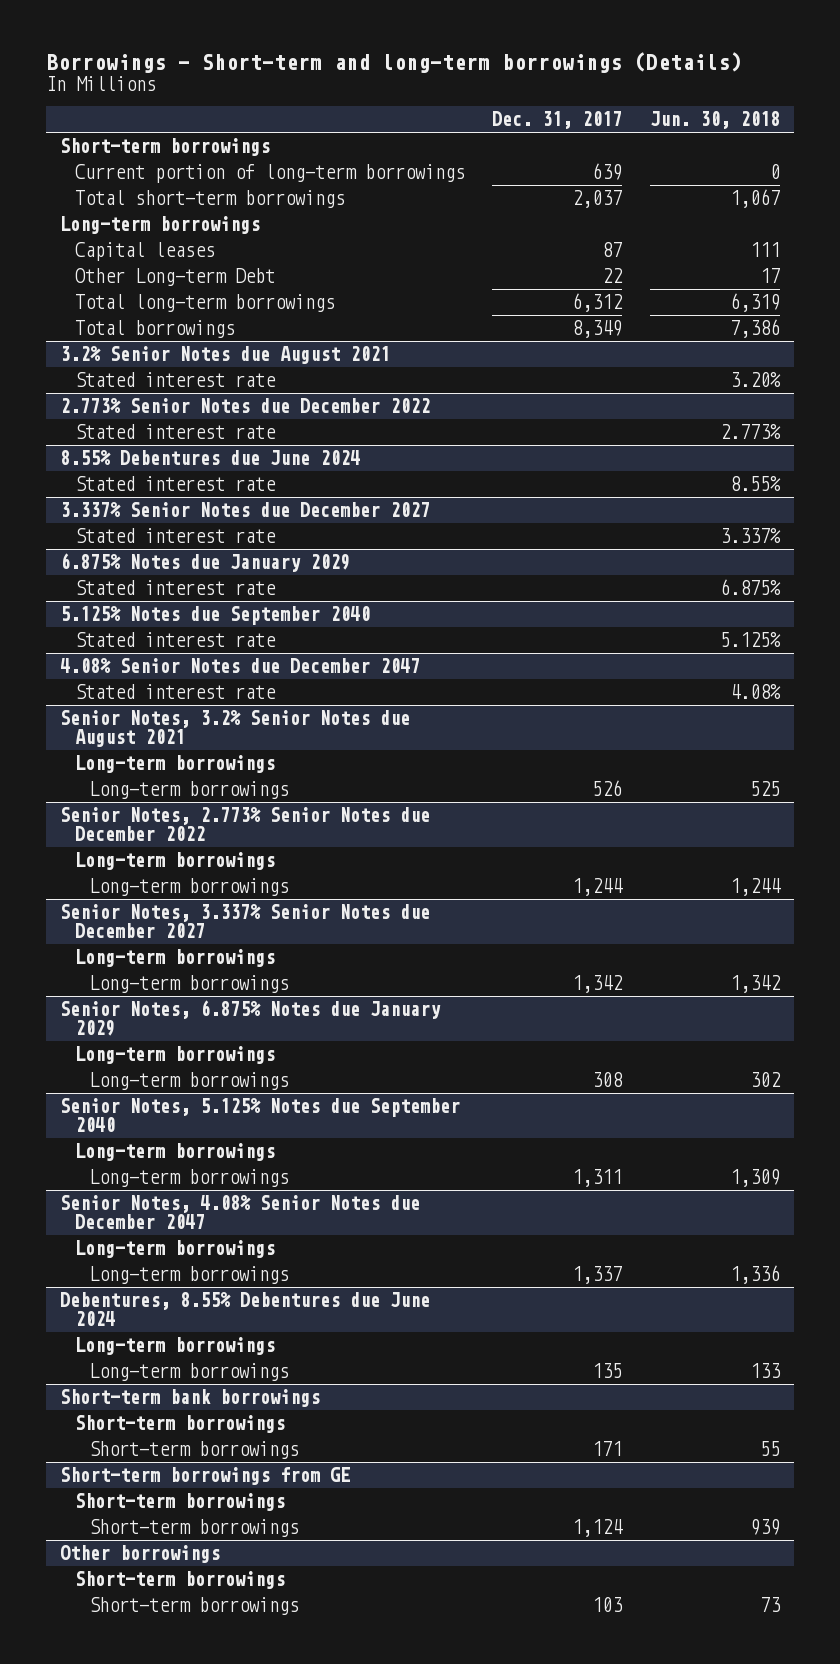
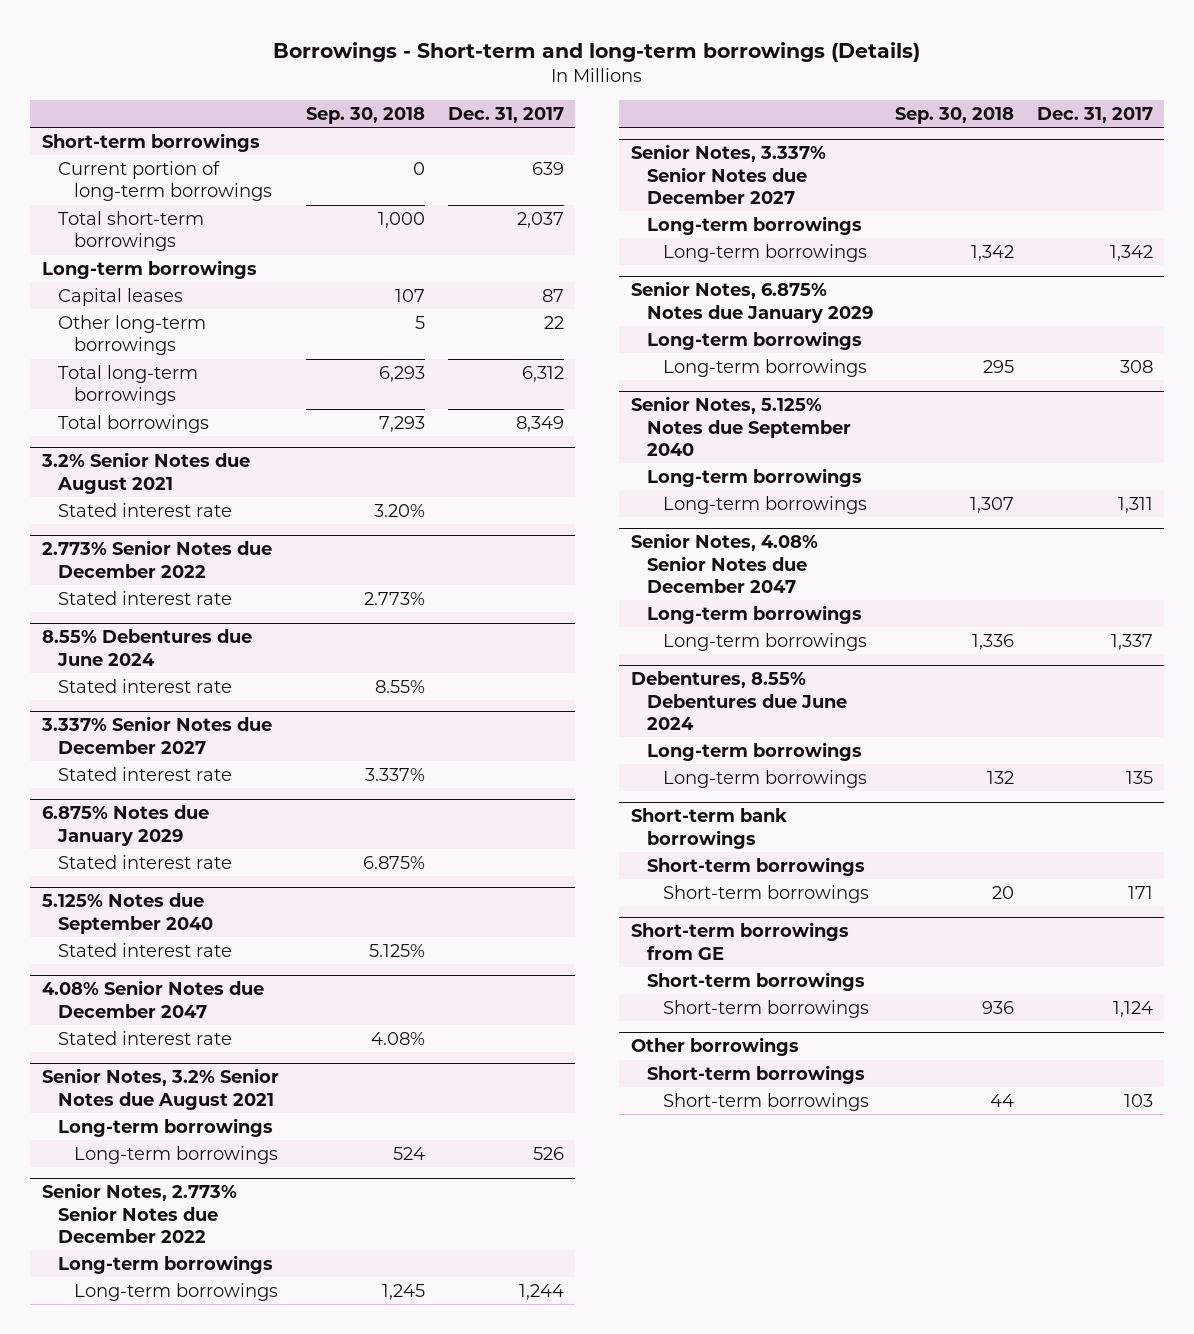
- | Dec. 31, 2017 | Jun. 30, 2018
+ | Sep. 30, 2018 | Dec. 31, 2017
- Other Long-term Debt | 22 | 17
+ Other long-term borrowings | 5 | 22

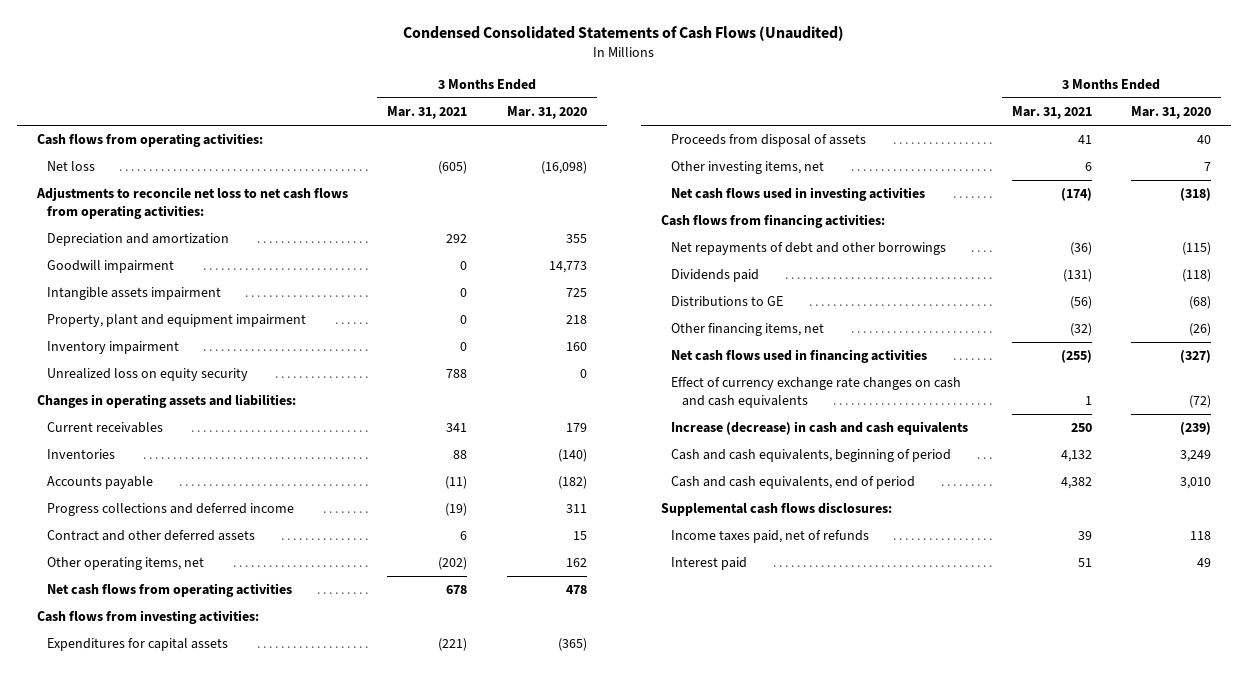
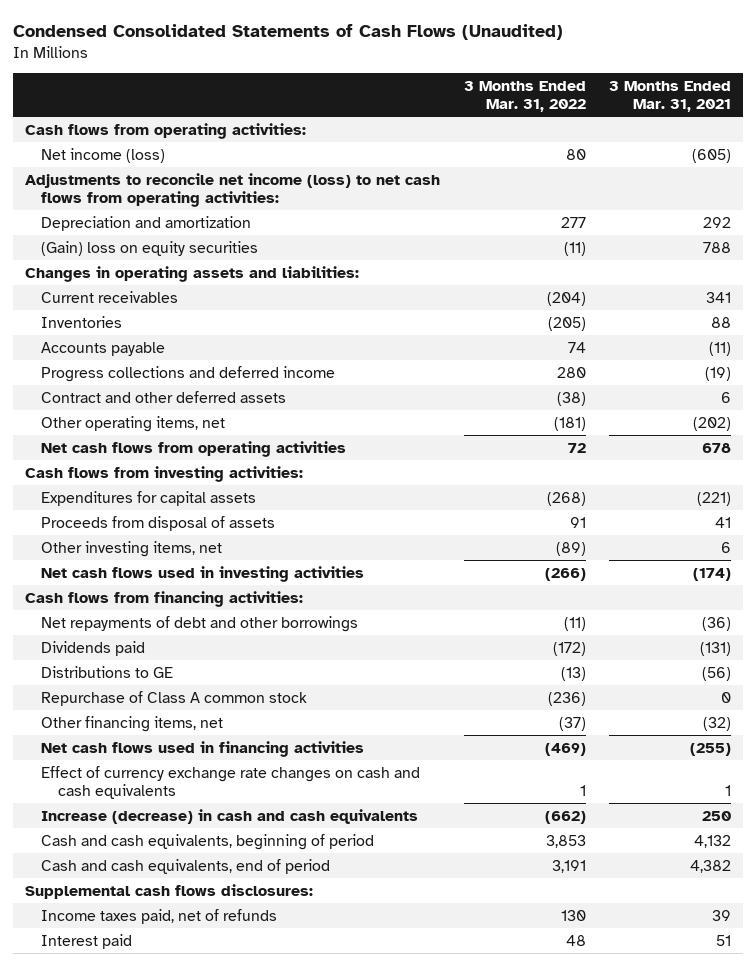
- | 3 Months Ended Mar. 31, 2021 | 3 Months Ended Mar. 31, 2020
+ | 3 Months Ended Mar. 31, 2022 | 3 Months Ended Mar. 31, 2021
- Net loss | (605) | (16,098)
- Adjustments to reconcile net loss to net cash flows from operating activities:
+ Net income (loss) | 80 | (605)
+ Adjustments to reconcile net income (loss) to net cash flows from operating activities:
- Goodwill impairment | 0 | 14,773
- Intangible assets impairment | 0 | 725
- Property, plant and equipment impairment | 0 | 218
- Inventory impairment | 0 | 160
- Unrealized loss on equity security | 788 | 0
+ (Gain) loss on equity securities | (11) | 788
+ Repurchase of Class A common stock | (236) | 0

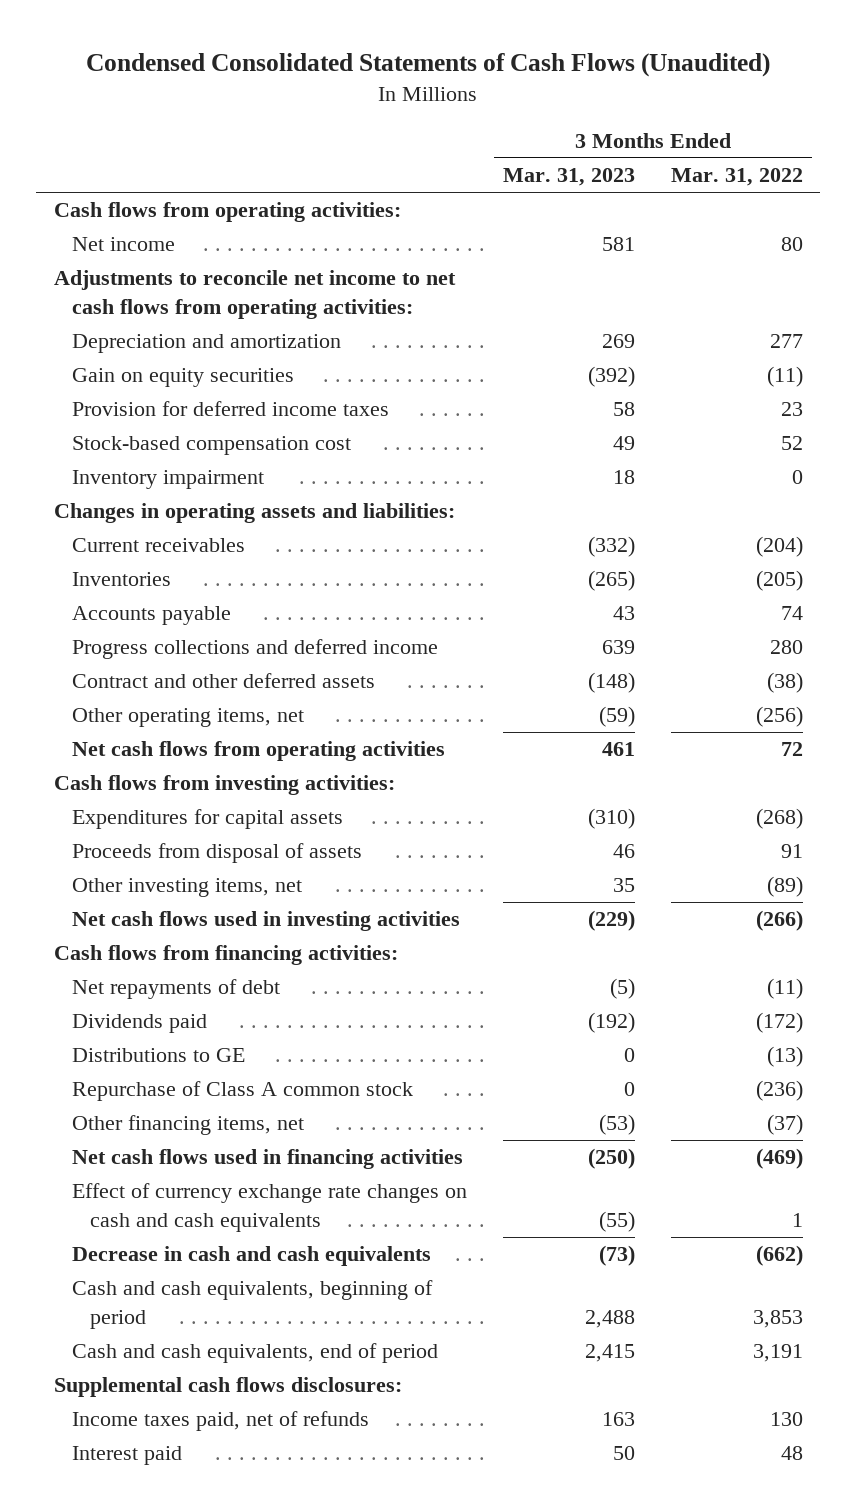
- | 3 Months Ended Mar. 31, 2022 | 3 Months Ended Mar. 31, 2021
+ | 3 Months Ended Mar. 31, 2023 | 3 Months Ended Mar. 31, 2022
- Net income (loss) | 80 | (605)
- Adjustments to reconcile net income (loss) to net cash flows from operating activities:
+ Net income | 581 | 80
+ Adjustments to reconcile net income to net cash flows from operating activities:
- (Gain) loss on equity securities | (11) | 788
+ Gain on equity securities | (392) | (11)
+ Provision for deferred income taxes | 58 | 23
+ Stock-based compensation cost | 49 | 52
+ Inventory impairment | 18 | 0
- Other operating items, net | (181) | (202)
+ Other operating items, net | (59) | (256)
- Net repayments of debt and other borrowings | (11) | (36)
+ Net repayments of debt | (5) | (11)
- Increase (decrease) in cash and cash equivalents | (662) | 250
+ Decrease in cash and cash equivalents | (73) | (662)

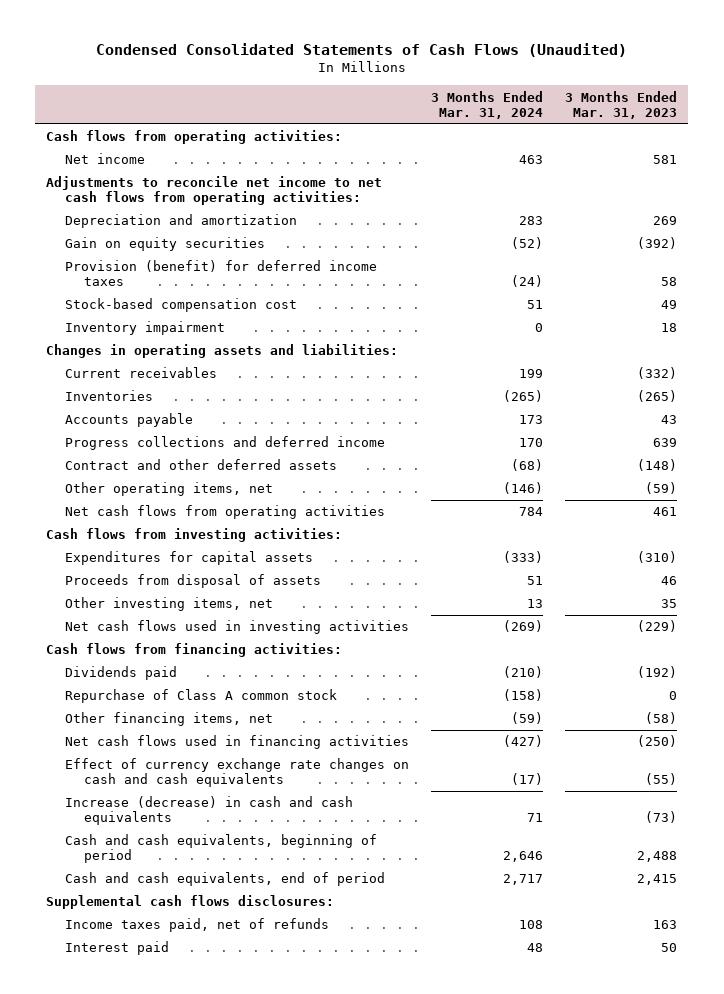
- | 3 Months Ended Mar. 31, 2023 | 3 Months Ended Mar. 31, 2022
+ | 3 Months Ended Mar. 31, 2024 | 3 Months Ended Mar. 31, 2023
- Provision for deferred income taxes | 58 | 23
+ Provision (benefit) for deferred income taxes | (24) | 58
- Net repayments of debt | (5) | (11)
- Distributions to GE | 0 | (13)
- Other financing items, net | (53) | (37)
+ Other financing items, net | (59) | (58)
- Decrease in cash and cash equivalents | (73) | (662)
+ Increase (decrease) in cash and cash equivalents | 71 | (73)

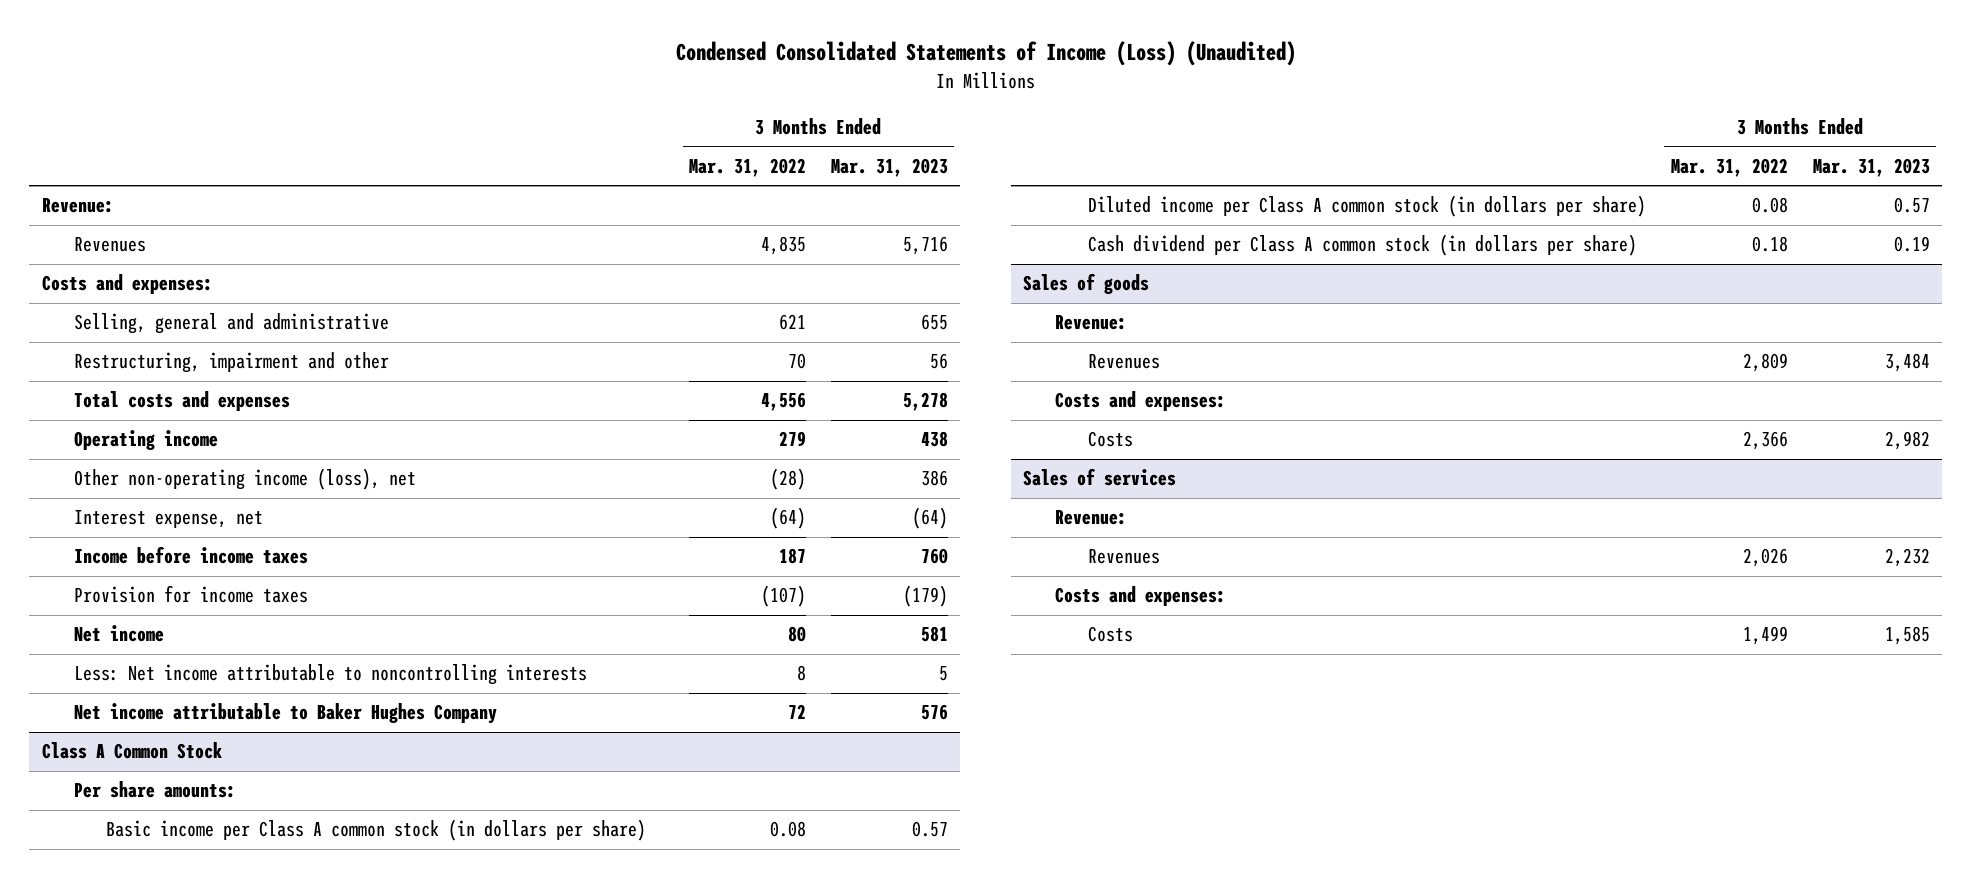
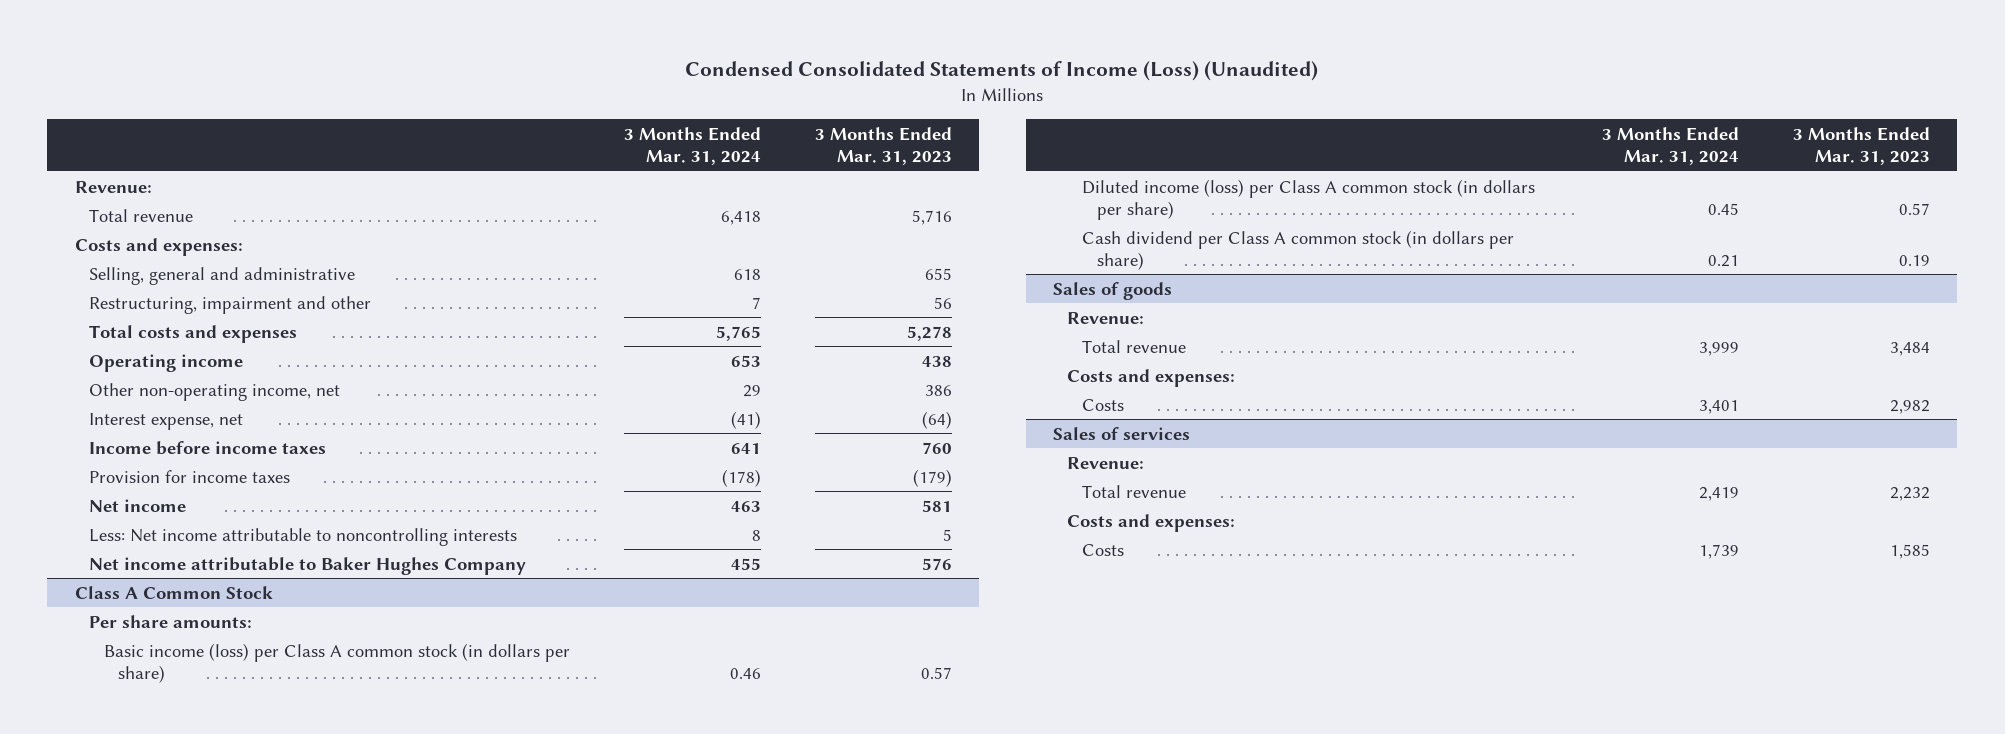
- | 3 Months Ended Mar. 31, 2022 | 3 Months Ended Mar. 31, 2023
+ | 3 Months Ended Mar. 31, 2024 | 3 Months Ended Mar. 31, 2023
- Revenues | 4,835 | 5,716
+ Total revenue | 6,418 | 5,716
- Other non-operating income (loss), net | (28) | 386
+ Other non-operating income, net | 29 | 386
@ Class A Common Stock
- Basic income per Class A common stock (in dollars per share) | 0.08 | 0.57
- Diluted income per Class A common stock (in dollars per share) | 0.08 | 0.57
+ Basic income (loss) per Class A common stock (in dollars per share) | 0.46 | 0.57
+ Diluted income (loss) per Class A common stock (in dollars per share) | 0.45 | 0.57
@ Sales of goods
- Revenues | 2,809 | 3,484
+ Total revenue | 3,999 | 3,484
@ Sales of services
- Revenues | 2,026 | 2,232
+ Total revenue | 2,419 | 2,232

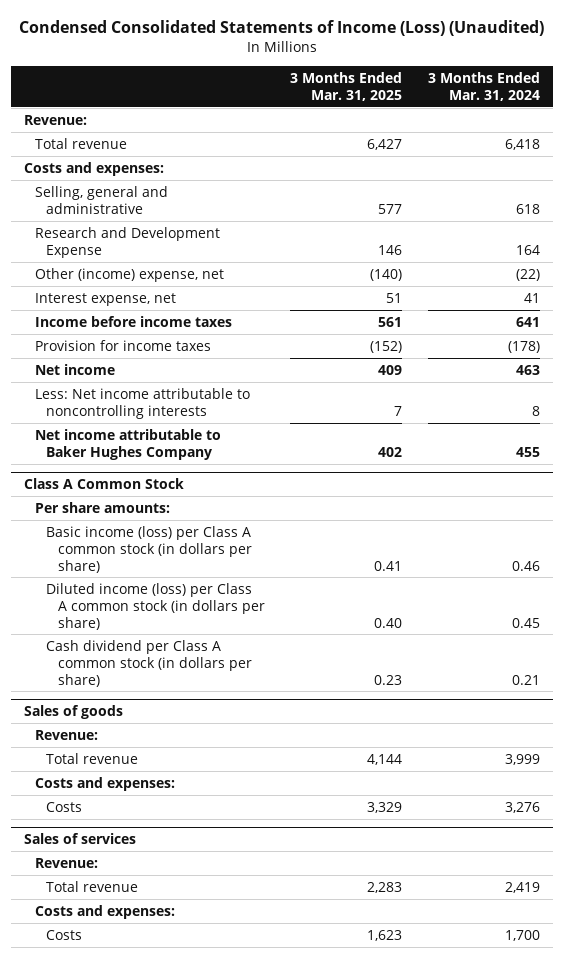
- | 3 Months Ended Mar. 31, 2024 | 3 Months Ended Mar. 31, 2023
+ | 3 Months Ended Mar. 31, 2025 | 3 Months Ended Mar. 31, 2024
- Restructuring, impairment and other | 7 | 56
- Total costs and expenses | 5,765 | 5,278
- Operating income | 653 | 438
- Other non-operating income, net | 29 | 386
- Interest expense, net | (41) | (64)
+ Research and Development Expense | 146 | 164
+ Other (income) expense, net | (140) | (22)
+ Interest expense, net | 51 | 41
@ Sales of goods
- Costs | 3,401 | 2,982
+ Costs | 3,329 | 3,276
@ Sales of services
- Costs | 1,739 | 1,585
+ Costs | 1,623 | 1,700

